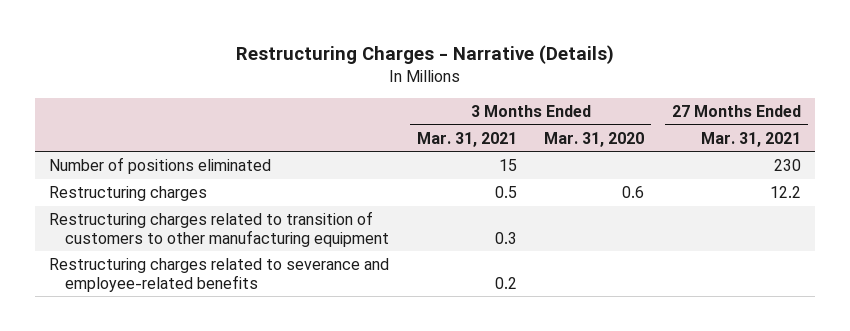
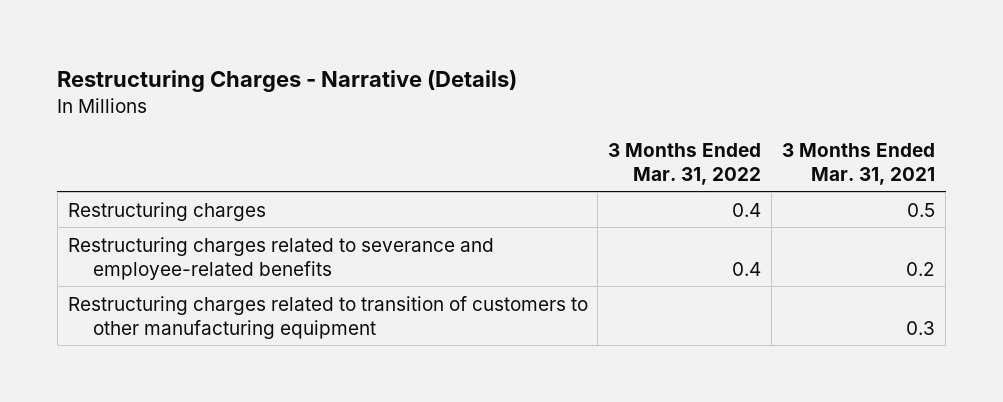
- | 3 Months Ended Mar. 31, 2021 | 3 Months Ended Mar. 31, 2020 | 27 Months Ended Mar. 31, 2021
+ | 3 Months Ended Mar. 31, 2022 | 3 Months Ended Mar. 31, 2021
- Number of positions eliminated | 15 | | 230
moved down: Restructuring charges related to transition of customers to other manufacturing equipment | | 0.3

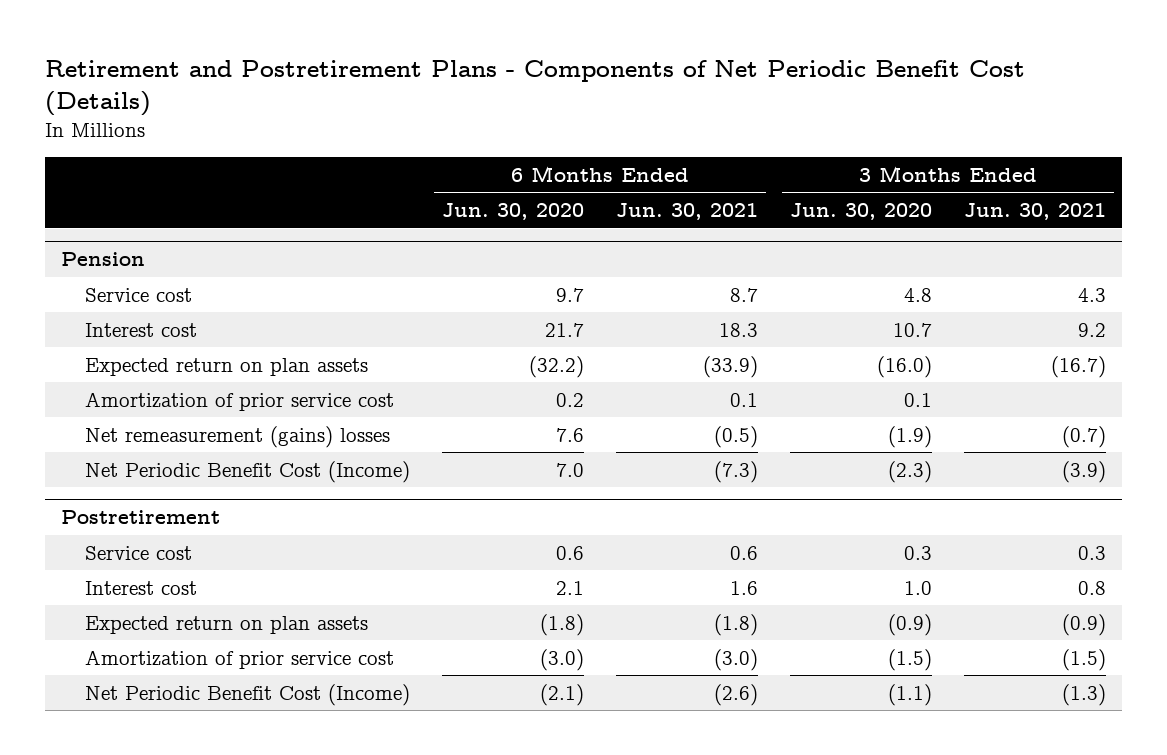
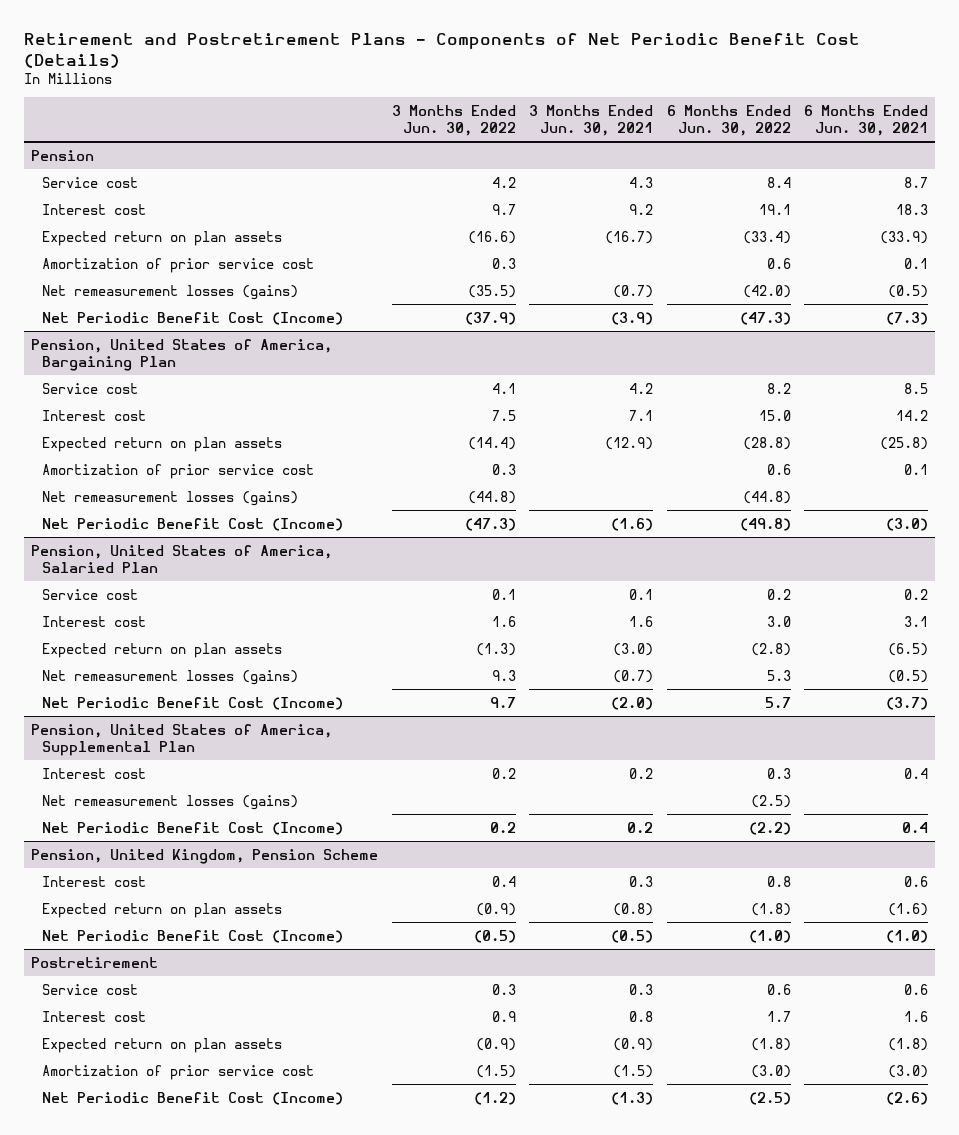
- | 6 Months Ended Jun. 30, 2020 | 6 Months Ended Jun. 30, 2021 | 3 Months Ended Jun. 30, 2020 | 3 Months Ended Jun. 30, 2021
+ | 3 Months Ended Jun. 30, 2022 | 3 Months Ended Jun. 30, 2021 | 6 Months Ended Jun. 30, 2022 | 6 Months Ended Jun. 30, 2021
@ Pension
- Net remeasurement (gains) losses | 7.6 | (0.5) | (1.9) | (0.7)
+ Net remeasurement losses (gains) | (35.5) | (0.7) | (42.0) | (0.5)
+ Pension, United States of America, Bargaining Plan
+ Service cost | 4.1 | 4.2 | 8.2 | 8.5
+ Interest cost | 7.5 | 7.1 | 15.0 | 14.2
+ Expected return on plan assets | (14.4) | (12.9) | (28.8) | (25.8)
+ Amortization of prior service cost | 0.3 | | 0.6 | 0.1
+ Net remeasurement losses (gains) | (44.8) | | (44.8) |
+ Net Periodic Benefit Cost (Income) | (47.3) | (1.6) | (49.8) | (3.0)
+ Pension, United States of America, Salaried Plan
+ Service cost | 0.1 | 0.1 | 0.2 | 0.2
+ Interest cost | 1.6 | 1.6 | 3.0 | 3.1
+ Expected return on plan assets | (1.3) | (3.0) | (2.8) | (6.5)
+ Net remeasurement losses (gains) | 9.3 | (0.7) | 5.3 | (0.5)
+ Net Periodic Benefit Cost (Income) | 9.7 | (2.0) | 5.7 | (3.7)
+ Pension, United States of America, Supplemental Plan
+ Interest cost | 0.2 | 0.2 | 0.3 | 0.4
+ Net remeasurement losses (gains) | | | (2.5) |
+ Net Periodic Benefit Cost (Income) | 0.2 | 0.2 | (2.2) | 0.4
+ Pension, United Kingdom, Pension Scheme
+ Interest cost | 0.4 | 0.3 | 0.8 | 0.6
+ Expected return on plan assets | (0.9) | (0.8) | (1.8) | (1.6)
+ Net Periodic Benefit Cost (Income) | (0.5) | (0.5) | (1.0) | (1.0)

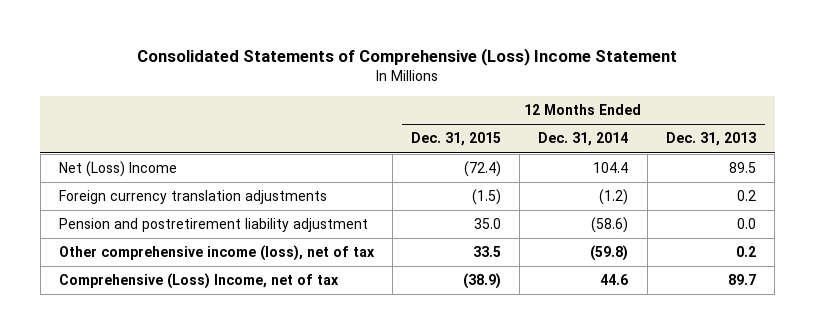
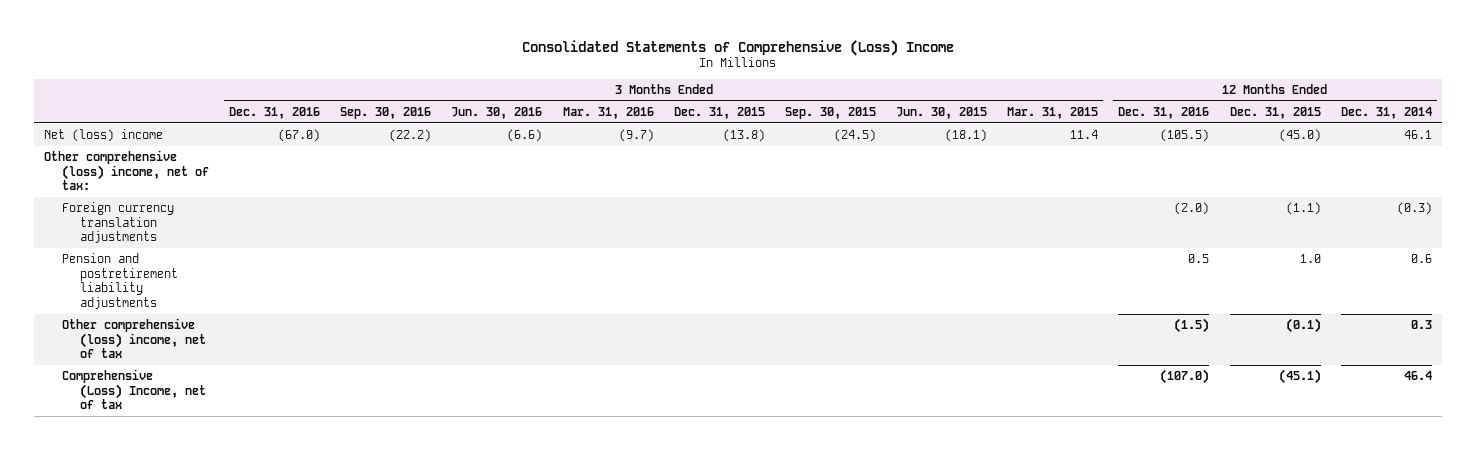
- Consolidated Statements of Comprehensive (Loss) Income Statement
+ Consolidated Statements of Comprehensive (Loss) Income
- | 12 Months Ended Dec. 31, 2015 | 12 Months Ended Dec. 31, 2014 | 12 Months Ended Dec. 31, 2013
+ | 3 Months Ended Dec. 31, 2016 | 3 Months Ended Sep. 30, 2016 | 3 Months Ended Jun. 30, 2016 | 3 Months Ended Mar. 31, 2016 | 3 Months Ended Dec. 31, 2015 | 3 Months Ended Sep. 30, 2015 | 3 Months Ended Jun. 30, 2015 | 3 Months Ended Mar. 31, 2015 | 12 Months Ended Dec. 31, 2016 | 12 Months Ended Dec. 31, 2015 | 12 Months Ended Dec. 31, 2014
- Net (Loss) Income | (72.4) | 104.4 | 89.5
- Foreign currency translation adjustments | (1.5) | (1.2) | 0.2
- Pension and postretirement liability adjustment | 35.0 | (58.6) | 0.0
- Other comprehensive income (loss), net of tax | 33.5 | (59.8) | 0.2
- Comprehensive (Loss) Income, net of tax | (38.9) | 44.6 | 89.7
+ Net (loss) income | (67.0) | (22.2) | (6.6) | (9.7) | (13.8) | (24.5) | (18.1) | 11.4 | (105.5) | (45.0) | 46.1
+ Other comprehensive (loss) income, net of tax:
+ Foreign currency translation adjustments | | | | | | | | | (2.0) | (1.1) | (0.3)
+ Pension and postretirement liability adjustments | | | | | | | | | 0.5 | 1.0 | 0.6
+ Other comprehensive (loss) income, net of tax | | | | | | | | | (1.5) | (0.1) | 0.3
+ Comprehensive (Loss) Income, net of tax | | | | | | | | | (107.0) | (45.1) | 46.4

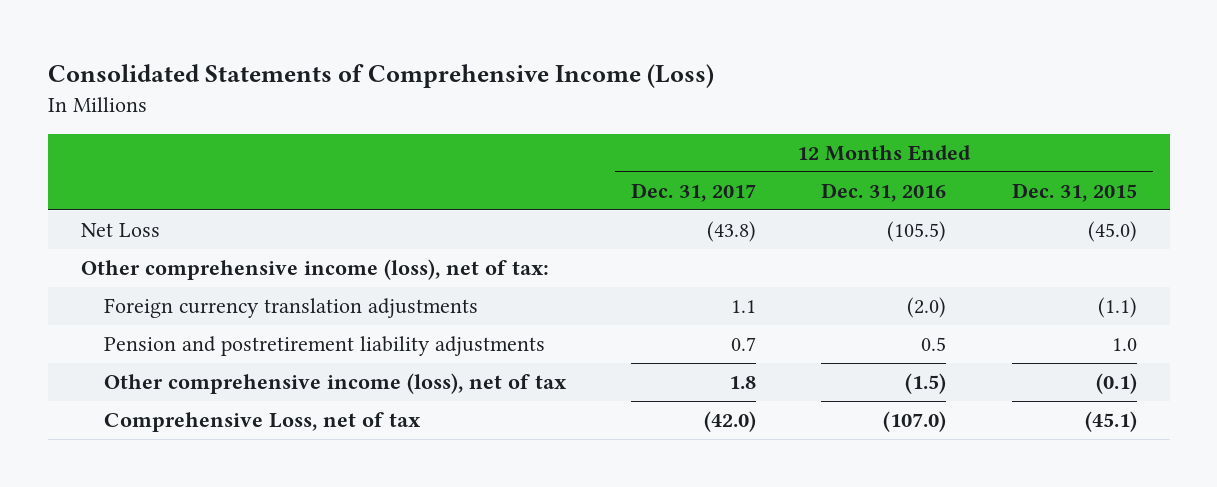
- Consolidated Statements of Comprehensive (Loss) Income
+ Consolidated Statements of Comprehensive Income (Loss)
- | 3 Months Ended Dec. 31, 2016 | 3 Months Ended Sep. 30, 2016 | 3 Months Ended Jun. 30, 2016 | 3 Months Ended Mar. 31, 2016 | 3 Months Ended Dec. 31, 2015 | 3 Months Ended Sep. 30, 2015 | 3 Months Ended Jun. 30, 2015 | 3 Months Ended Mar. 31, 2015 | 12 Months Ended Dec. 31, 2016 | 12 Months Ended Dec. 31, 2015 | 12 Months Ended Dec. 31, 2014
+ | 12 Months Ended Dec. 31, 2017 | 12 Months Ended Dec. 31, 2016 | 12 Months Ended Dec. 31, 2015
- Net (loss) income | (67.0) | (22.2) | (6.6) | (9.7) | (13.8) | (24.5) | (18.1) | 11.4 | (105.5) | (45.0) | 46.1
- Other comprehensive (loss) income, net of tax:
+ Net Loss | (43.8) | (105.5) | (45.0)
+ Other comprehensive income (loss), net of tax:
- Other comprehensive (loss) income, net of tax | | | | | | | | | (1.5) | (0.1) | 0.3
- Comprehensive (Loss) Income, net of tax | | | | | | | | | (107.0) | (45.1) | 46.4
+ Other comprehensive income (loss), net of tax | 1.8 | (1.5) | (0.1)
+ Comprehensive Loss, net of tax | (42.0) | (107.0) | (45.1)

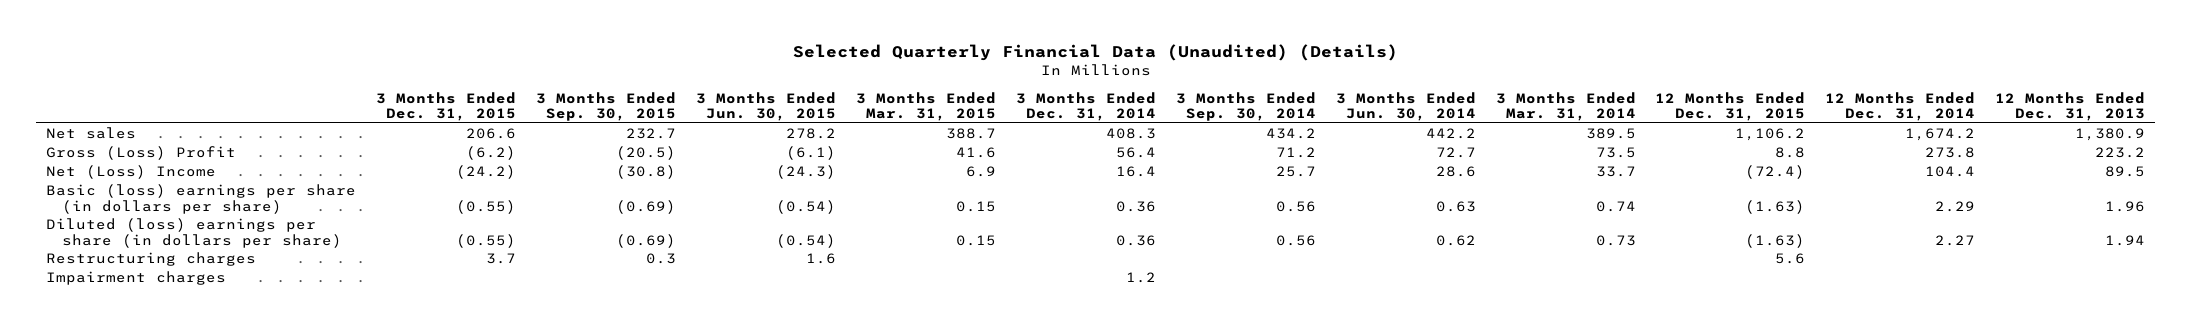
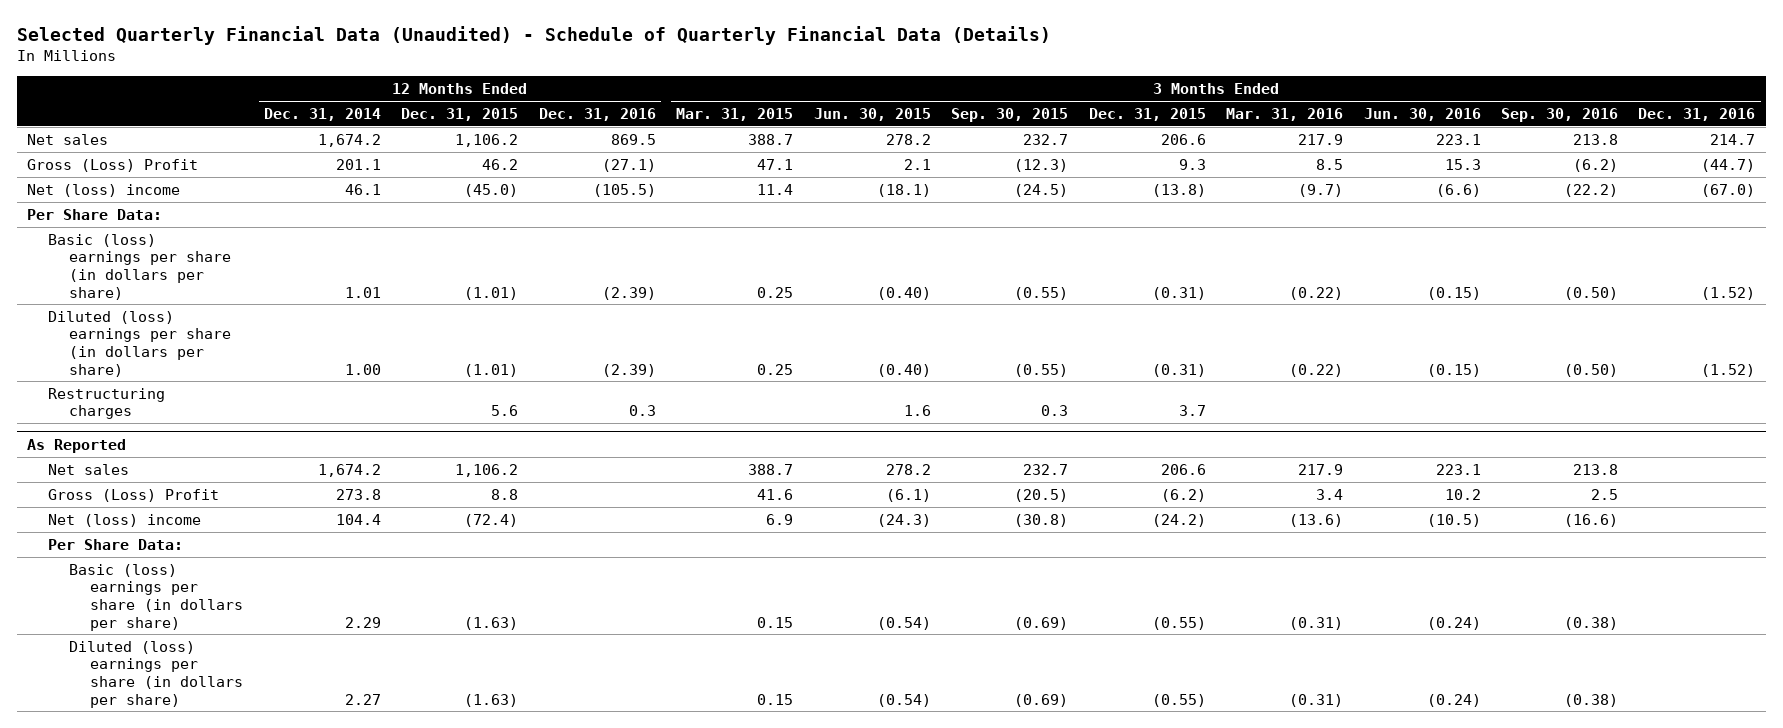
- Selected Quarterly Financial Data (Unaudited) (Details)
+ Selected Quarterly Financial Data (Unaudited) - Schedule of Quarterly Financial Data (Details)
- | 3 Months Ended Dec. 31, 2015 | 3 Months Ended Sep. 30, 2015 | 3 Months Ended Jun. 30, 2015 | 3 Months Ended Mar. 31, 2015 | 3 Months Ended Dec. 31, 2014 | 3 Months Ended Sep. 30, 2014 | 3 Months Ended Jun. 30, 2014 | 3 Months Ended Mar. 31, 2014 | 12 Months Ended Dec. 31, 2015 | 12 Months Ended Dec. 31, 2014 | 12 Months Ended Dec. 31, 2013
+ | 12 Months Ended Dec. 31, 2014 | 12 Months Ended Dec. 31, 2015 | 12 Months Ended Dec. 31, 2016 | 3 Months Ended Mar. 31, 2015 | 3 Months Ended Jun. 30, 2015 | 3 Months Ended Sep. 30, 2015 | 3 Months Ended Dec. 31, 2015 | 3 Months Ended Mar. 31, 2016 | 3 Months Ended Jun. 30, 2016 | 3 Months Ended Sep. 30, 2016 | 3 Months Ended Dec. 31, 2016
+ Gross (Loss) Profit | 201.1 | 46.2 | (27.1) | 47.1 | 2.1 | (12.3) | 9.3 | 8.5 | 15.3 | (6.2) | (44.7)
+ Net (loss) income | 46.1 | (45.0) | (105.5) | 11.4 | (18.1) | (24.5) | (13.8) | (9.7) | (6.6) | (22.2) | (67.0)
+ Per Share Data:
+ Basic (loss) earnings per share (in dollars per share) | 1.01 | (1.01) | (2.39) | 0.25 | (0.40) | (0.55) | (0.31) | (0.22) | (0.15) | (0.50) | (1.52)
+ Diluted (loss) earnings per share (in dollars per share) | 1.00 | (1.01) | (2.39) | 0.25 | (0.40) | (0.55) | (0.31) | (0.22) | (0.15) | (0.50) | (1.52)
moved up: Restructuring charges | | 5.6 | 0.3 | | 1.6 | 0.3 | 3.7 | | | |
+ As Reported
+ Net sales | 1,674.2 | 1,106.2 | | 388.7 | 278.2 | 232.7 | 206.6 | 217.9 | 223.1 | 213.8 |
- Net (Loss) Income | (24.2) | (30.8) | (24.3) | 6.9 | 16.4 | 25.7 | 28.6 | 33.7 | (72.4) | 104.4 | 89.5
+ Net (loss) income | 104.4 | (72.4) | | 6.9 | (24.3) | (30.8) | (24.2) | (13.6) | (10.5) | (16.6) |
+ Per Share Data:
- Impairment charges | | | | | 1.2 | | | | | |

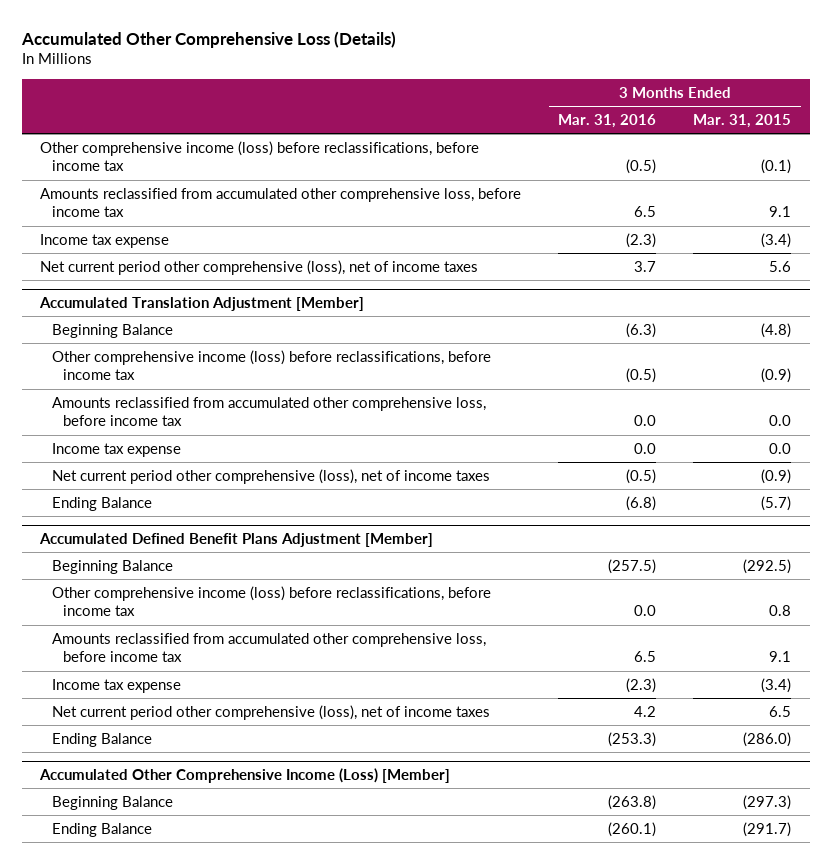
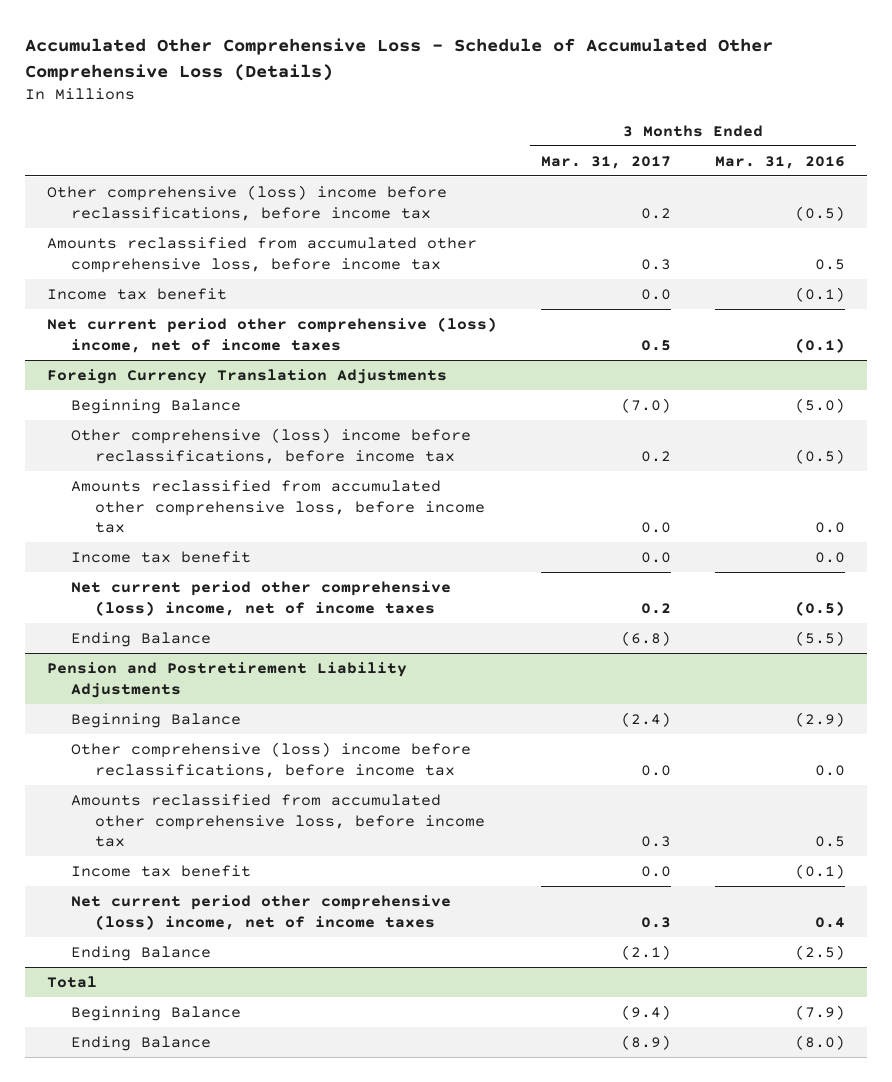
- Accumulated Other Comprehensive Loss (Details)
+ Accumulated Other Comprehensive Loss - Schedule of Accumulated Other Comprehensive Loss (Details)
- | 3 Months Ended Mar. 31, 2016 | 3 Months Ended Mar. 31, 2015
+ | 3 Months Ended Mar. 31, 2017 | 3 Months Ended Mar. 31, 2016
- Other comprehensive income (loss) before reclassifications, before income tax | (0.5) | (0.1)
- Amounts reclassified from accumulated other comprehensive loss, before income tax | 6.5 | 9.1
- Income tax expense | (2.3) | (3.4)
- Net current period other comprehensive (loss), net of income taxes | 3.7 | 5.6
- Accumulated Translation Adjustment [Member]
- Beginning Balance | (6.3) | (4.8)
- Other comprehensive income (loss) before reclassifications, before income tax | (0.5) | (0.9)
+ Other comprehensive (loss) income before reclassifications, before income tax | 0.2 | (0.5)
+ Amounts reclassified from accumulated other comprehensive loss, before income tax | 0.3 | 0.5
+ Income tax benefit | 0.0 | (0.1)
+ Net current period other comprehensive (loss) income, net of income taxes | 0.5 | (0.1)
+ Foreign Currency Translation Adjustments
+ Beginning Balance | (7.0) | (5.0)
+ Other comprehensive (loss) income before reclassifications, before income tax | 0.2 | (0.5)
- Income tax expense | 0.0 | 0.0
- Net current period other comprehensive (loss), net of income taxes | (0.5) | (0.9)
- Ending Balance | (6.8) | (5.7)
- Accumulated Defined Benefit Plans Adjustment [Member]
- Beginning Balance | (257.5) | (292.5)
- Other comprehensive income (loss) before reclassifications, before income tax | 0.0 | 0.8
- Amounts reclassified from accumulated other comprehensive loss, before income tax | 6.5 | 9.1
- Income tax expense | (2.3) | (3.4)
- Net current period other comprehensive (loss), net of income taxes | 4.2 | 6.5
- Ending Balance | (253.3) | (286.0)
- Accumulated Other Comprehensive Income (Loss) [Member]
- Beginning Balance | (263.8) | (297.3)
- Ending Balance | (260.1) | (291.7)
+ Income tax benefit | 0.0 | 0.0
+ Net current period other comprehensive (loss) income, net of income taxes | 0.2 | (0.5)
+ Ending Balance | (6.8) | (5.5)
+ Pension and Postretirement Liability Adjustments
+ Beginning Balance | (2.4) | (2.9)
+ Other comprehensive (loss) income before reclassifications, before income tax | 0.0 | 0.0
+ Amounts reclassified from accumulated other comprehensive loss, before income tax | 0.3 | 0.5
+ Income tax benefit | 0.0 | (0.1)
+ Net current period other comprehensive (loss) income, net of income taxes | 0.3 | 0.4
+ Ending Balance | (2.1) | (2.5)
+ Total
+ Beginning Balance | (9.4) | (7.9)
+ Ending Balance | (8.9) | (8.0)

